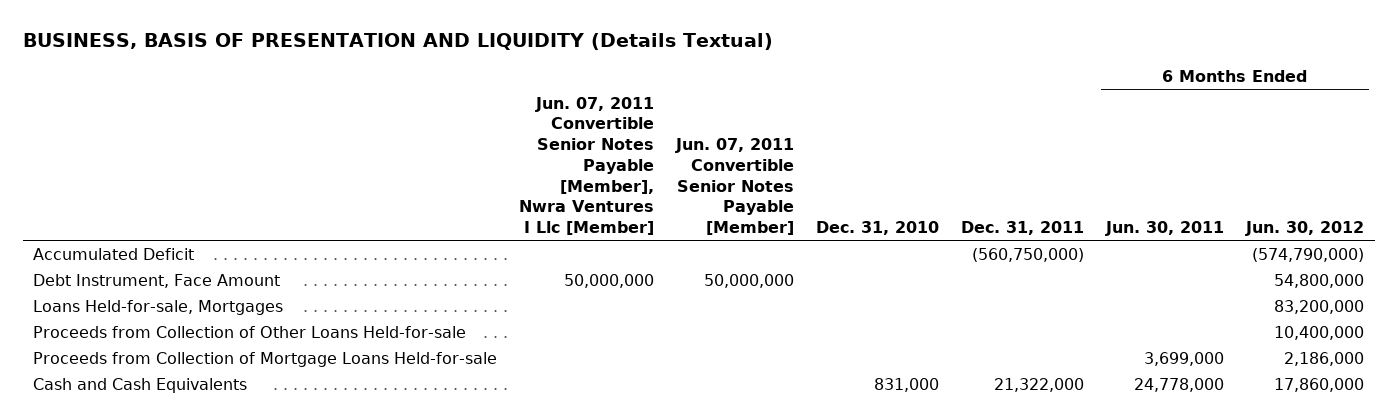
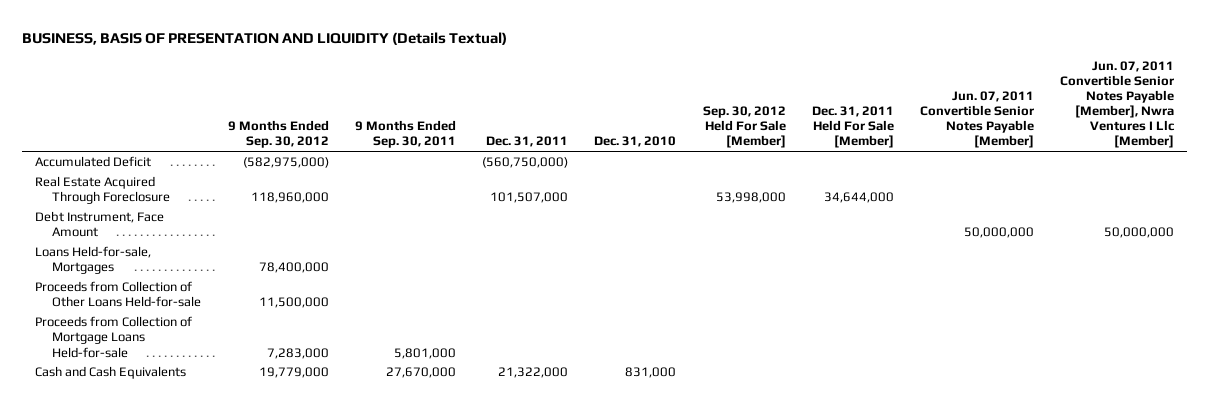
- | Jun. 07, 2011 Convertible Senior Notes Payable [Member], Nwra Ventures I Llc [Member] | Jun. 07, 2011 Convertible Senior Notes Payable [Member] | Dec. 31, 2010 | Dec. 31, 2011 | 6 Months Ended Jun. 30, 2011 | 6 Months Ended Jun. 30, 2012
+ | 9 Months Ended Sep. 30, 2012 | 9 Months Ended Sep. 30, 2011 | Dec. 31, 2011 | Dec. 31, 2010 | Sep. 30, 2012 Held For Sale [Member] | Dec. 31, 2011 Held For Sale [Member] | Jun. 07, 2011 Convertible Senior Notes Payable [Member] | Jun. 07, 2011 Convertible Senior Notes Payable [Member], Nwra Ventures I Llc [Member]
+ Real Estate Acquired Through Foreclosure | 118,960,000 | | 101,507,000 | | 53,998,000 | 34,644,000 | |

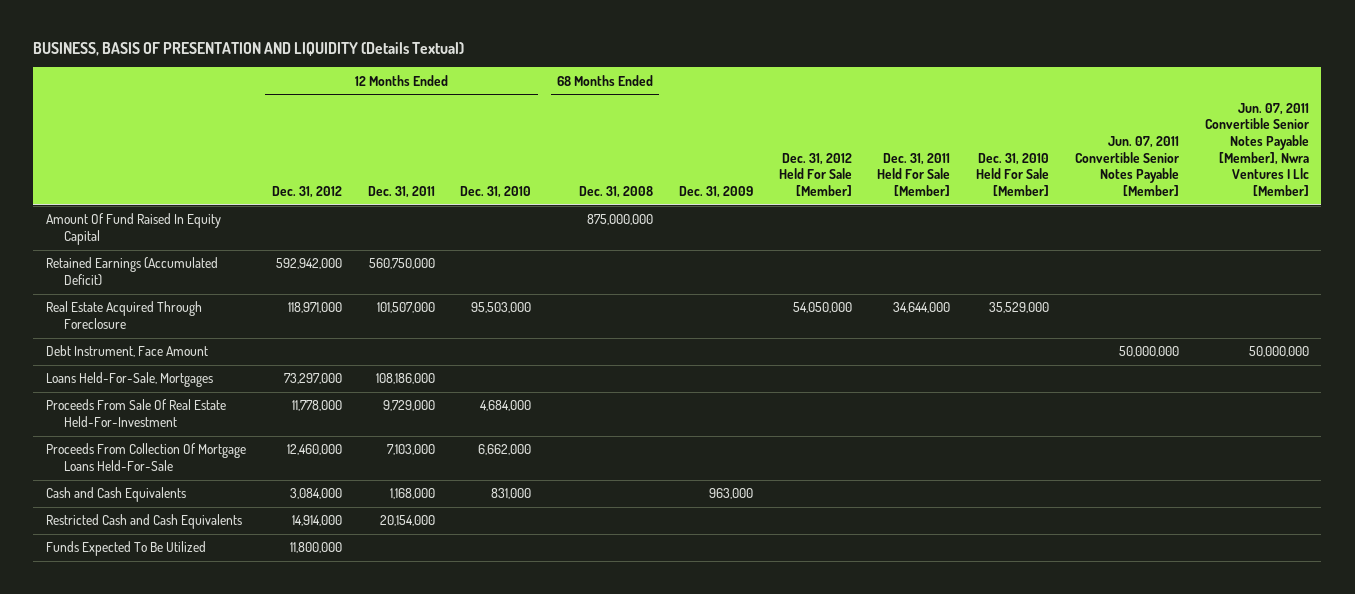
- | 9 Months Ended Sep. 30, 2012 | 9 Months Ended Sep. 30, 2011 | Dec. 31, 2011 | Dec. 31, 2010 | Sep. 30, 2012 Held For Sale [Member] | Dec. 31, 2011 Held For Sale [Member] | Jun. 07, 2011 Convertible Senior Notes Payable [Member] | Jun. 07, 2011 Convertible Senior Notes Payable [Member], Nwra Ventures I Llc [Member]
+ | 12 Months Ended Dec. 31, 2012 | 12 Months Ended Dec. 31, 2011 | 12 Months Ended Dec. 31, 2010 | 68 Months Ended Dec. 31, 2008 | Dec. 31, 2009 | Dec. 31, 2012 Held For Sale [Member] | Dec. 31, 2011 Held For Sale [Member] | Dec. 31, 2010 Held For Sale [Member] | Jun. 07, 2011 Convertible Senior Notes Payable [Member] | Jun. 07, 2011 Convertible Senior Notes Payable [Member], Nwra Ventures I Llc [Member]
- Accumulated Deficit | (582,975,000) | | (560,750,000) | | | | |
+ Amount Of Fund Raised In Equity Capital | | | | 875,000,000 | | | | | |
+ Retained Earnings (Accumulated Deficit) | 592,942,000 | 560,750,000 | | | | | | | |
- Loans Held-for-sale, Mortgages | 78,400,000 | | | | | | |
- Proceeds from Collection of Other Loans Held-for-sale | 11,500,000 | | | | | | |
- Proceeds from Collection of Mortgage Loans Held-for-sale | 7,283,000 | 5,801,000 | | | | | |
+ Loans Held-For-Sale, Mortgages | 73,297,000 | 108,186,000 | | | | | | | |
+ Proceeds From Sale Of Real Estate Held-For-Investment | 11,778,000 | 9,729,000 | 4,684,000 | | | | | | |
+ Proceeds From Collection Of Mortgage Loans Held-For-Sale | 12,460,000 | 7,103,000 | 6,662,000 | | | | | | |
+ Restricted Cash and Cash Equivalents | 14,914,000 | 20,154,000 | | | | | | | |
+ Funds Expected To Be Utilized | 11,800,000 | | | | | | | | |

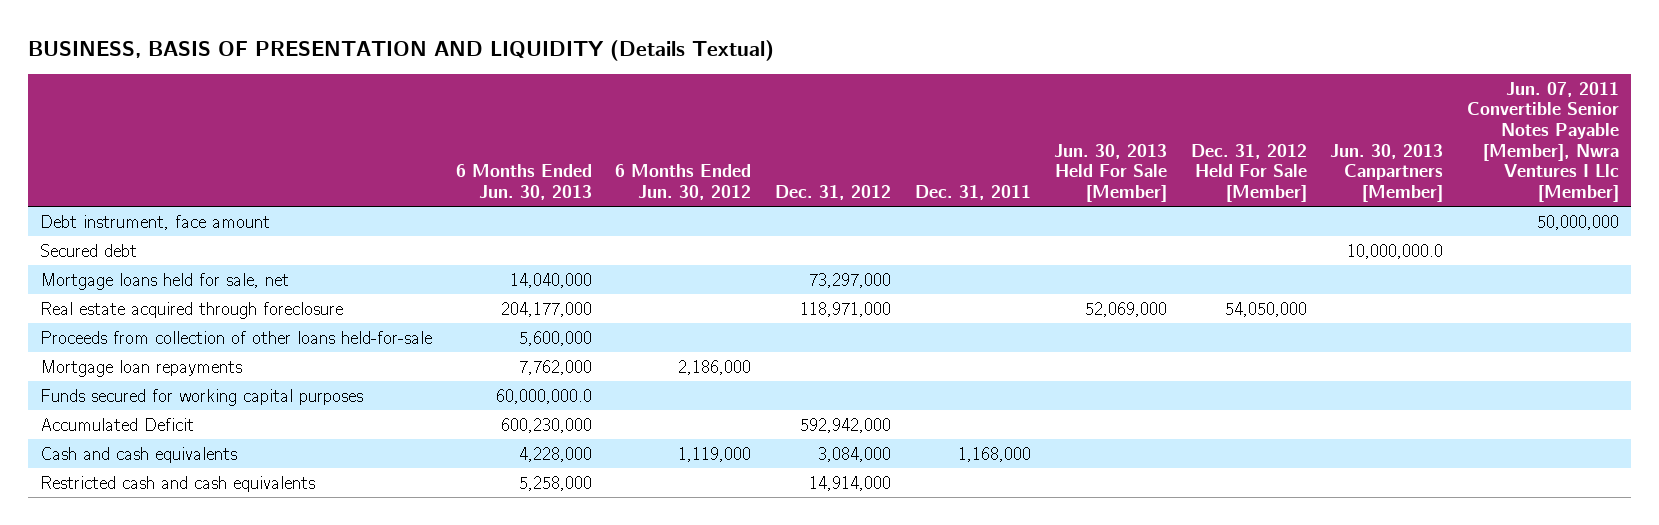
- | 12 Months Ended Dec. 31, 2012 | 12 Months Ended Dec. 31, 2011 | 12 Months Ended Dec. 31, 2010 | 68 Months Ended Dec. 31, 2008 | Dec. 31, 2009 | Dec. 31, 2012 Held For Sale [Member] | Dec. 31, 2011 Held For Sale [Member] | Dec. 31, 2010 Held For Sale [Member] | Jun. 07, 2011 Convertible Senior Notes Payable [Member] | Jun. 07, 2011 Convertible Senior Notes Payable [Member], Nwra Ventures I Llc [Member]
+ | 6 Months Ended Jun. 30, 2013 | 6 Months Ended Jun. 30, 2012 | Dec. 31, 2012 | Dec. 31, 2011 | Jun. 30, 2013 Held For Sale [Member] | Dec. 31, 2012 Held For Sale [Member] | Jun. 30, 2013 Canpartners [Member] | Jun. 07, 2011 Convertible Senior Notes Payable [Member], Nwra Ventures I Llc [Member]
- Amount Of Fund Raised In Equity Capital | | | | 875,000,000 | | | | | |
- Retained Earnings (Accumulated Deficit) | 592,942,000 | 560,750,000 | | | | | | | |
- Real Estate Acquired Through Foreclosure | 118,971,000 | 101,507,000 | 95,503,000 | | | 54,050,000 | 34,644,000 | 35,529,000 | |
- Debt Instrument, Face Amount | | | | | | | | | 50,000,000 | 50,000,000
- Loans Held-For-Sale, Mortgages | 73,297,000 | 108,186,000 | | | | | | | |
- Proceeds From Sale Of Real Estate Held-For-Investment | 11,778,000 | 9,729,000 | 4,684,000 | | | | | | |
- Proceeds From Collection Of Mortgage Loans Held-For-Sale | 12,460,000 | 7,103,000 | 6,662,000 | | | | | | |
- Cash and Cash Equivalents | 3,084,000 | 1,168,000 | 831,000 | | 963,000 | | | | |
- Restricted Cash and Cash Equivalents | 14,914,000 | 20,154,000 | | | | | | | |
- Funds Expected To Be Utilized | 11,800,000 | | | | | | | | |
+ Debt instrument, face amount | | | | | | | | 50,000,000
+ Secured debt | | | | | | | 10,000,000.0 |
+ Mortgage loans held for sale, net | 14,040,000 | | 73,297,000 | | | | |
+ Real estate acquired through foreclosure | 204,177,000 | | 118,971,000 | | 52,069,000 | 54,050,000 | |
+ Proceeds from collection of other loans held-for-sale | 5,600,000 | | | | | | |
+ Mortgage loan repayments | 7,762,000 | 2,186,000 | | | | | |
+ Funds secured for working capital purposes | 60,000,000.0 | | | | | | |
+ Accumulated Deficit | 600,230,000 | | 592,942,000 | | | | |
+ Cash and cash equivalents | 4,228,000 | 1,119,000 | 3,084,000 | 1,168,000 | | | |
+ Restricted cash and cash equivalents | 5,258,000 | | 14,914,000 | | | | |

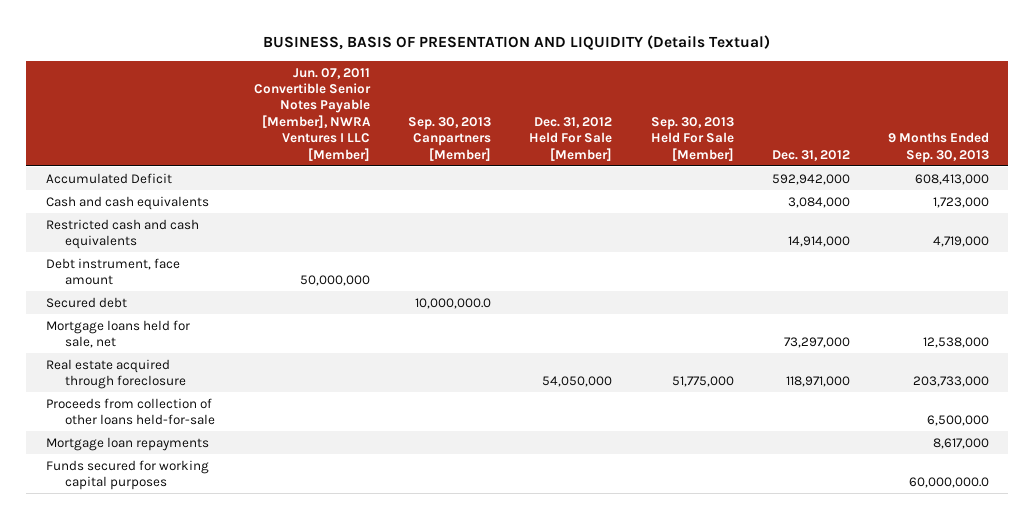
- | 6 Months Ended Jun. 30, 2013 | 6 Months Ended Jun. 30, 2012 | Dec. 31, 2012 | Dec. 31, 2011 | Jun. 30, 2013 Held For Sale [Member] | Dec. 31, 2012 Held For Sale [Member] | Jun. 30, 2013 Canpartners [Member] | Jun. 07, 2011 Convertible Senior Notes Payable [Member], Nwra Ventures I Llc [Member]
+ | Jun. 07, 2011 Convertible Senior Notes Payable [Member], NWRA Ventures I LLC [Member] | Sep. 30, 2013 Canpartners [Member] | Dec. 31, 2012 Held For Sale [Member] | Sep. 30, 2013 Held For Sale [Member] | Dec. 31, 2012 | 9 Months Ended Sep. 30, 2013
moved up: Accumulated Deficit | | | | | 592,942,000 | 608,413,000
moved up: Cash and cash equivalents | | | | | 3,084,000 | 1,723,000
moved up: Restricted cash and cash equivalents | | | | | 14,914,000 | 4,719,000

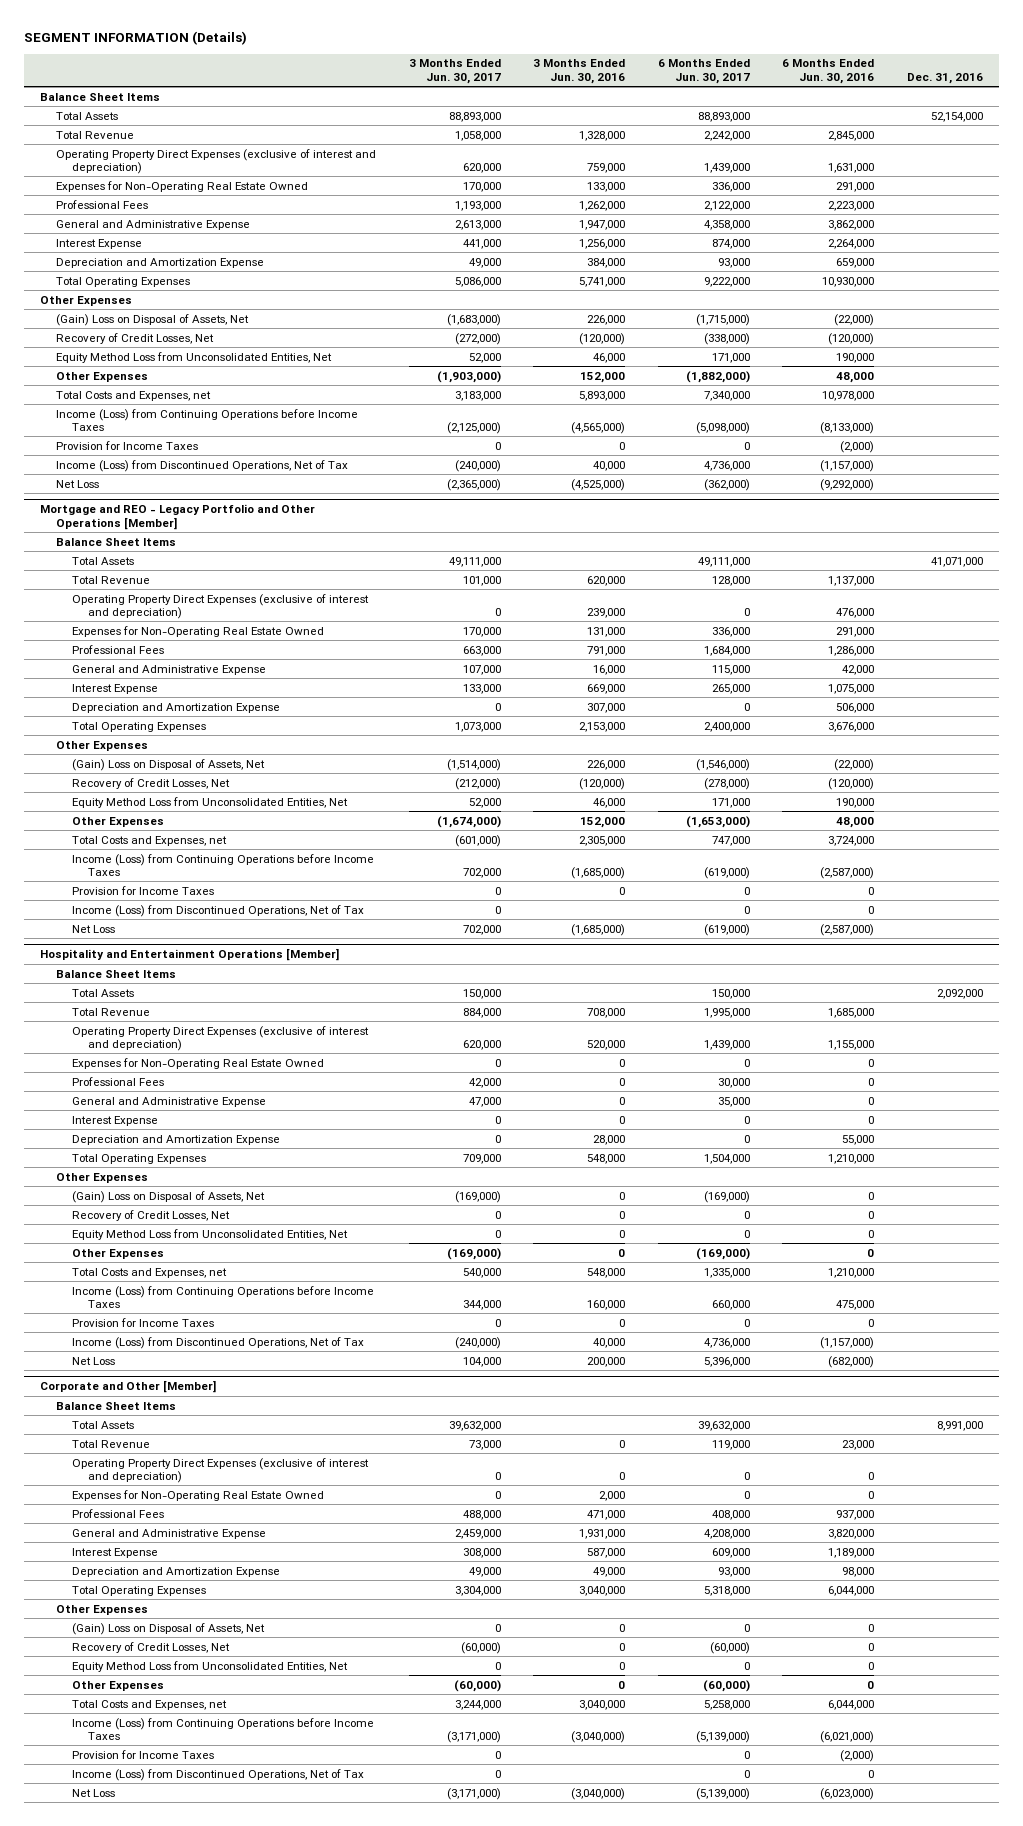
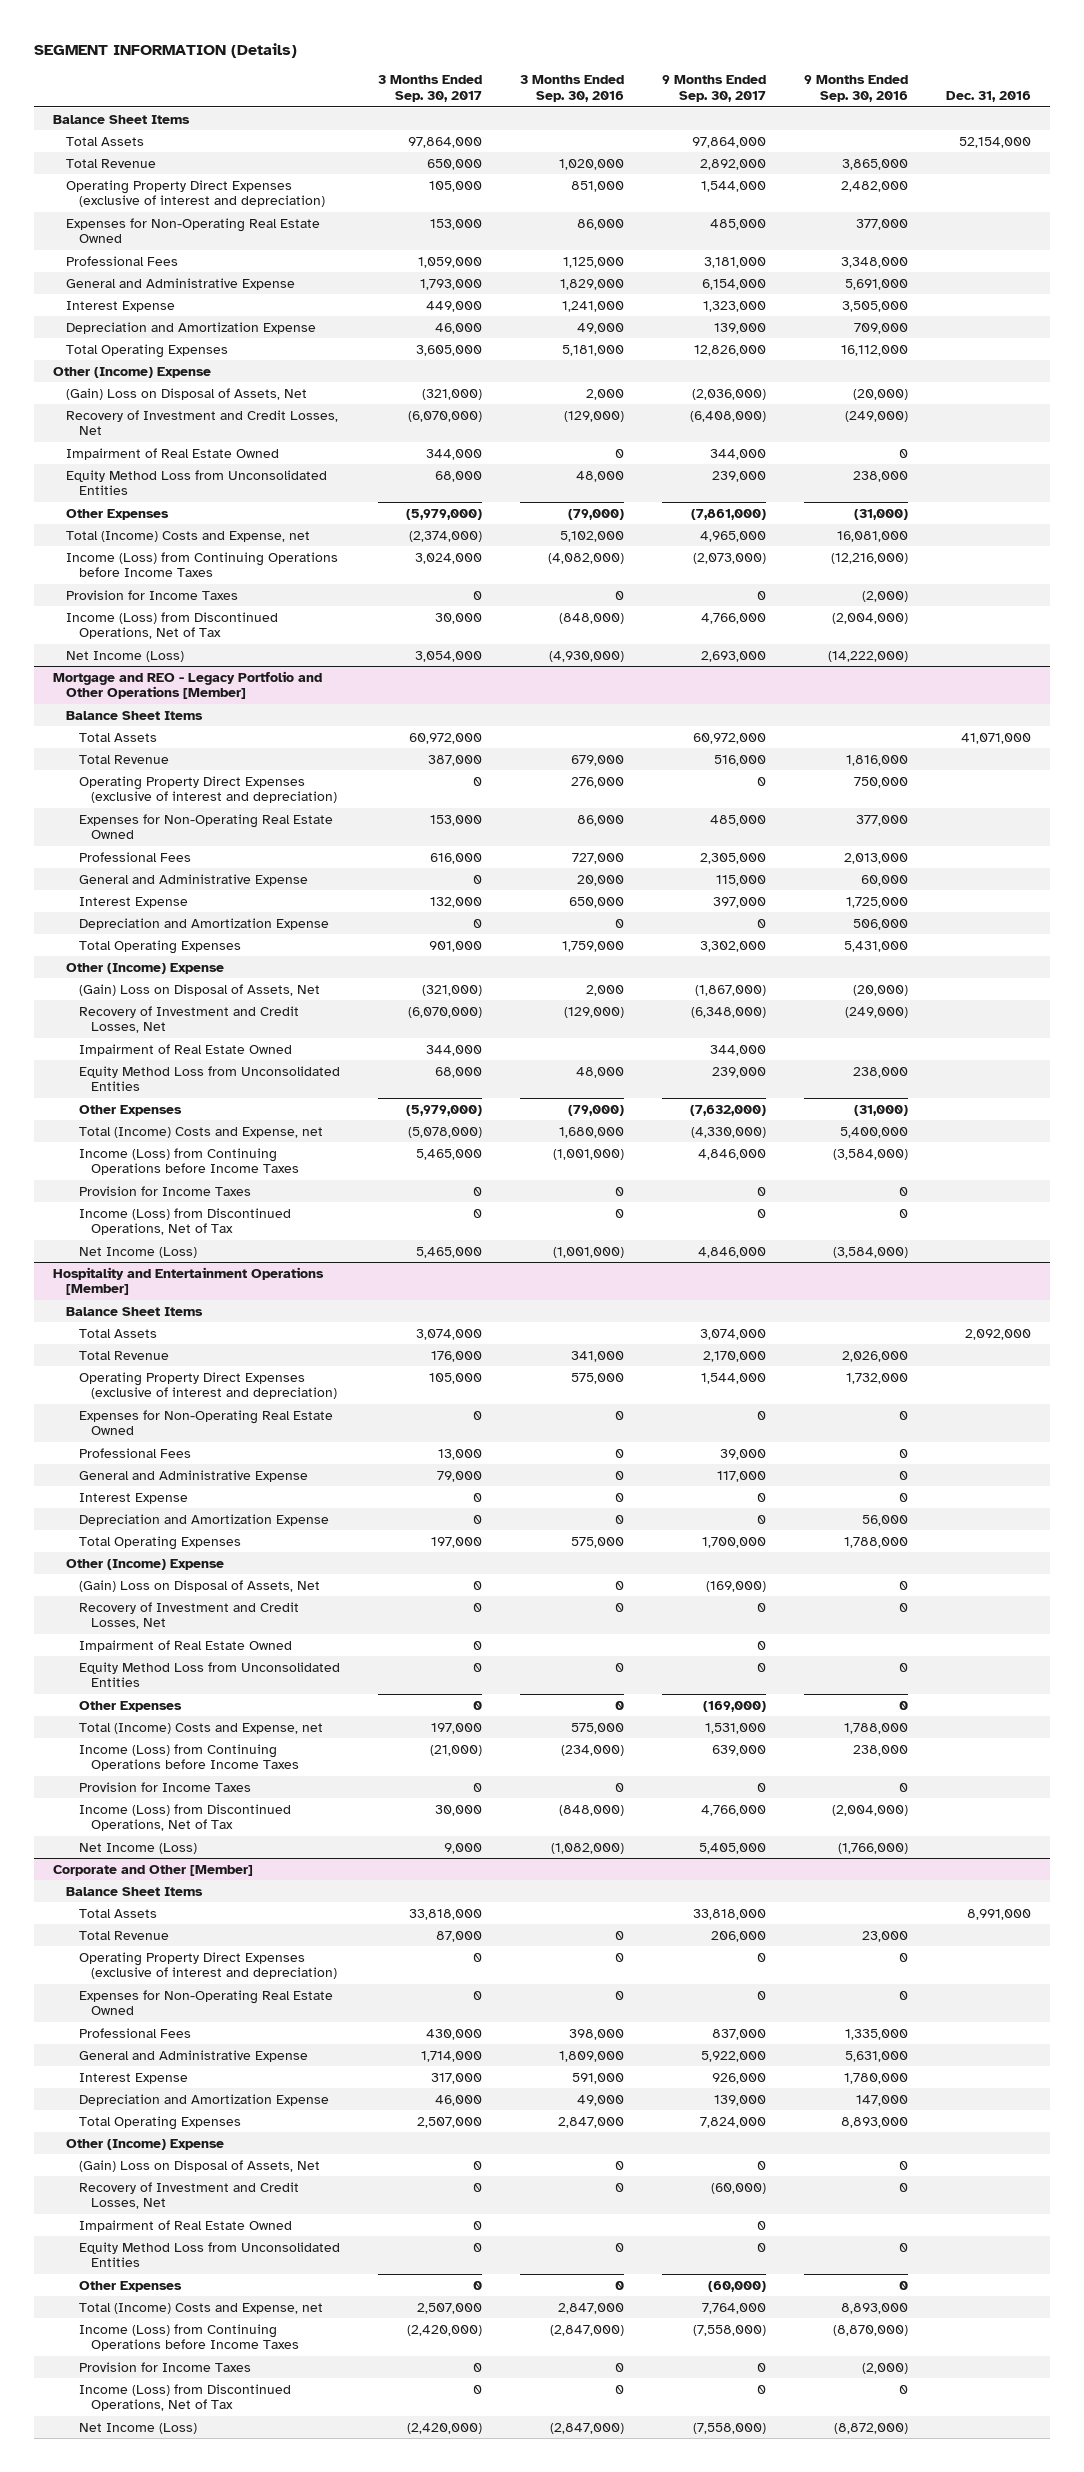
- | 3 Months Ended Jun. 30, 2017 | 3 Months Ended Jun. 30, 2016 | 6 Months Ended Jun. 30, 2017 | 6 Months Ended Jun. 30, 2016 | Dec. 31, 2016
+ | 3 Months Ended Sep. 30, 2017 | 3 Months Ended Sep. 30, 2016 | 9 Months Ended Sep. 30, 2017 | 9 Months Ended Sep. 30, 2016 | Dec. 31, 2016
- Other Expenses
+ Other (Income) Expense
- Recovery of Credit Losses, Net | (272,000) | (120,000) | (338,000) | (120,000) |
- Equity Method Loss from Unconsolidated Entities, Net | 52,000 | 46,000 | 171,000 | 190,000 |
+ Recovery of Investment and Credit Losses, Net | (6,070,000) | (129,000) | (6,408,000) | (249,000) |
+ Impairment of Real Estate Owned | 344,000 | 0 | 344,000 | 0 |
+ Equity Method Loss from Unconsolidated Entities | 68,000 | 48,000 | 239,000 | 238,000 |
- Total Costs and Expenses, net | 3,183,000 | 5,893,000 | 7,340,000 | 10,978,000 |
+ Total (Income) Costs and Expense, net | (2,374,000) | 5,102,000 | 4,965,000 | 16,081,000 |
- Net Loss | (2,365,000) | (4,525,000) | (362,000) | (9,292,000) |
+ Net Income (Loss) | 3,054,000 | (4,930,000) | 2,693,000 | (14,222,000) |
@ Mortgage and REO - Legacy Portfolio and Other Operations [Member]
- Other Expenses
+ Other (Income) Expense
- Recovery of Credit Losses, Net | (212,000) | (120,000) | (278,000) | (120,000) |
- Equity Method Loss from Unconsolidated Entities, Net | 52,000 | 46,000 | 171,000 | 190,000 |
+ Recovery of Investment and Credit Losses, Net | (6,070,000) | (129,000) | (6,348,000) | (249,000) |
+ Impairment of Real Estate Owned | 344,000 | | 344,000 | |
+ Equity Method Loss from Unconsolidated Entities | 68,000 | 48,000 | 239,000 | 238,000 |
- Total Costs and Expenses, net | (601,000) | 2,305,000 | 747,000 | 3,724,000 |
+ Total (Income) Costs and Expense, net | (5,078,000) | 1,680,000 | (4,330,000) | 5,400,000 |
- Net Loss | 702,000 | (1,685,000) | (619,000) | (2,587,000) |
+ Net Income (Loss) | 5,465,000 | (1,001,000) | 4,846,000 | (3,584,000) |
@ Hospitality and Entertainment Operations [Member]
- Other Expenses
+ Other (Income) Expense
- Recovery of Credit Losses, Net | 0 | 0 | 0 | 0 |
- Equity Method Loss from Unconsolidated Entities, Net | 0 | 0 | 0 | 0 |
+ Recovery of Investment and Credit Losses, Net | 0 | 0 | 0 | 0 |
+ Impairment of Real Estate Owned | 0 | | 0 | |
+ Equity Method Loss from Unconsolidated Entities | 0 | 0 | 0 | 0 |
- Total Costs and Expenses, net | 540,000 | 548,000 | 1,335,000 | 1,210,000 |
+ Total (Income) Costs and Expense, net | 197,000 | 575,000 | 1,531,000 | 1,788,000 |
- Net Loss | 104,000 | 200,000 | 5,396,000 | (682,000) |
+ Net Income (Loss) | 9,000 | (1,082,000) | 5,405,000 | (1,766,000) |
@ Corporate and Other [Member]
- Other Expenses
+ Other (Income) Expense
- Recovery of Credit Losses, Net | (60,000) | 0 | (60,000) | 0 |
- Equity Method Loss from Unconsolidated Entities, Net | 0 | 0 | 0 | 0 |
+ Recovery of Investment and Credit Losses, Net | 0 | 0 | (60,000) | 0 |
+ Impairment of Real Estate Owned | 0 | | 0 | |
+ Equity Method Loss from Unconsolidated Entities | 0 | 0 | 0 | 0 |
- Total Costs and Expenses, net | 3,244,000 | 3,040,000 | 5,258,000 | 6,044,000 |
+ Total (Income) Costs and Expense, net | 2,507,000 | 2,847,000 | 7,764,000 | 8,893,000 |
- Net Loss | (3,171,000) | (3,040,000) | (5,139,000) | (6,023,000) |
+ Net Income (Loss) | (2,420,000) | (2,847,000) | (7,558,000) | (8,872,000) |

